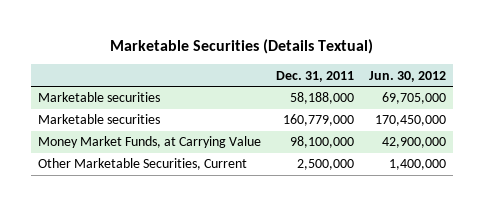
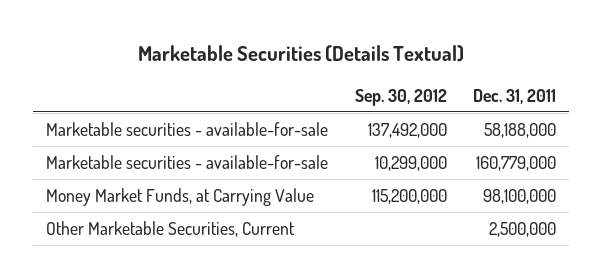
- | Dec. 31, 2011 | Jun. 30, 2012
+ | Sep. 30, 2012 | Dec. 31, 2011
- Marketable securities | 58,188,000 | 69,705,000
- Marketable securities | 160,779,000 | 170,450,000
+ Marketable securities - available-for-sale | 137,492,000 | 58,188,000
+ Marketable securities - available-for-sale | 10,299,000 | 160,779,000

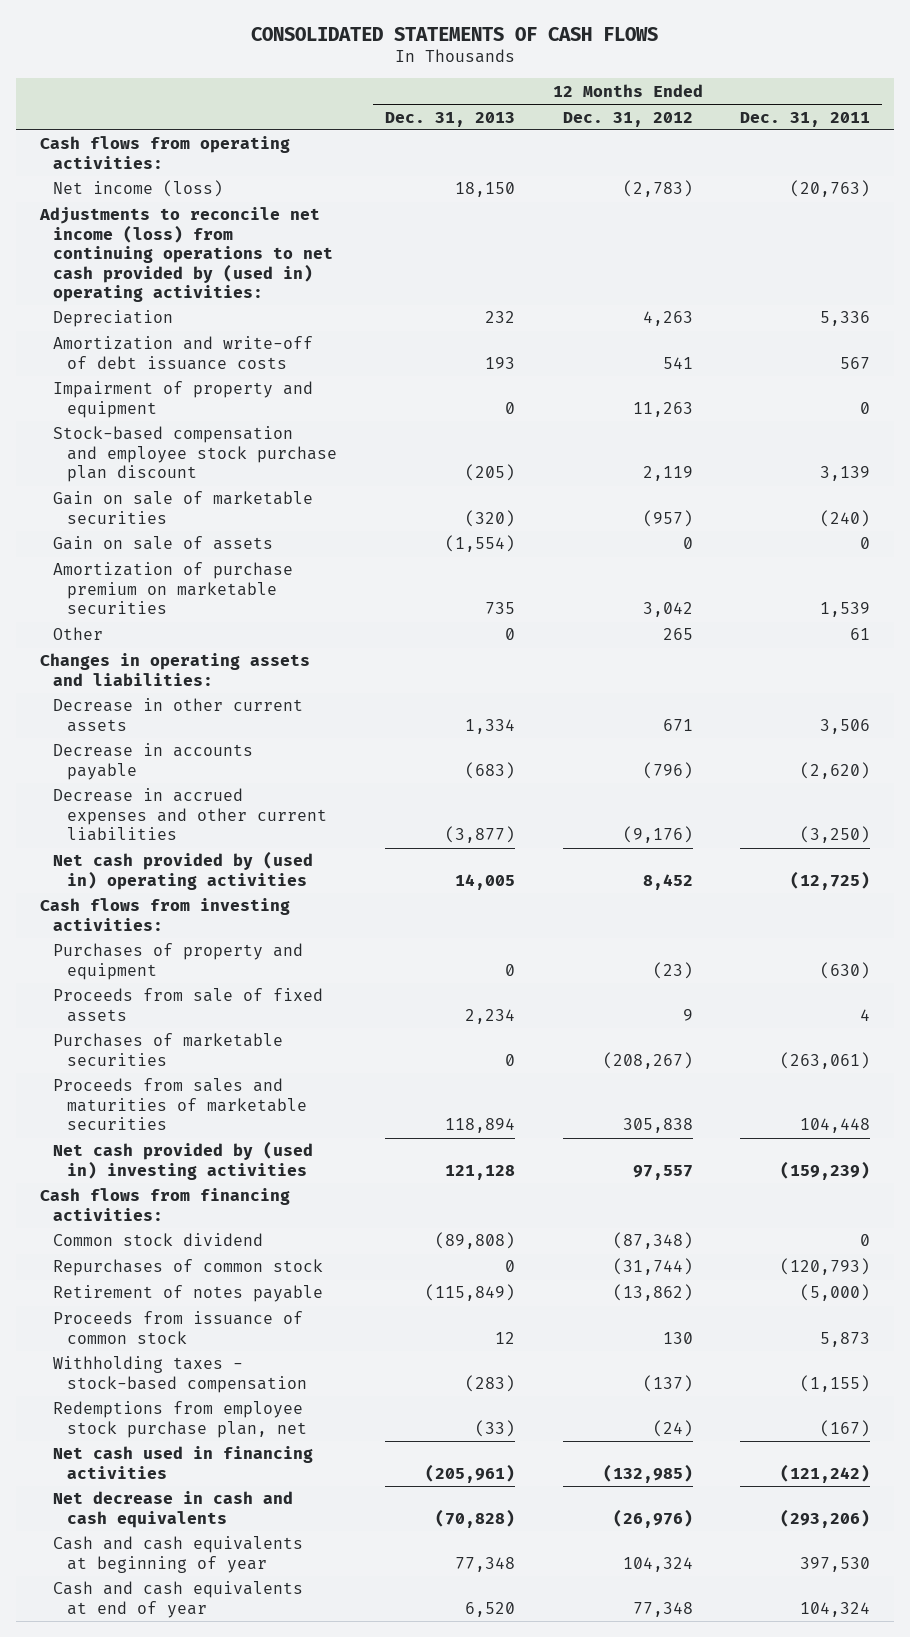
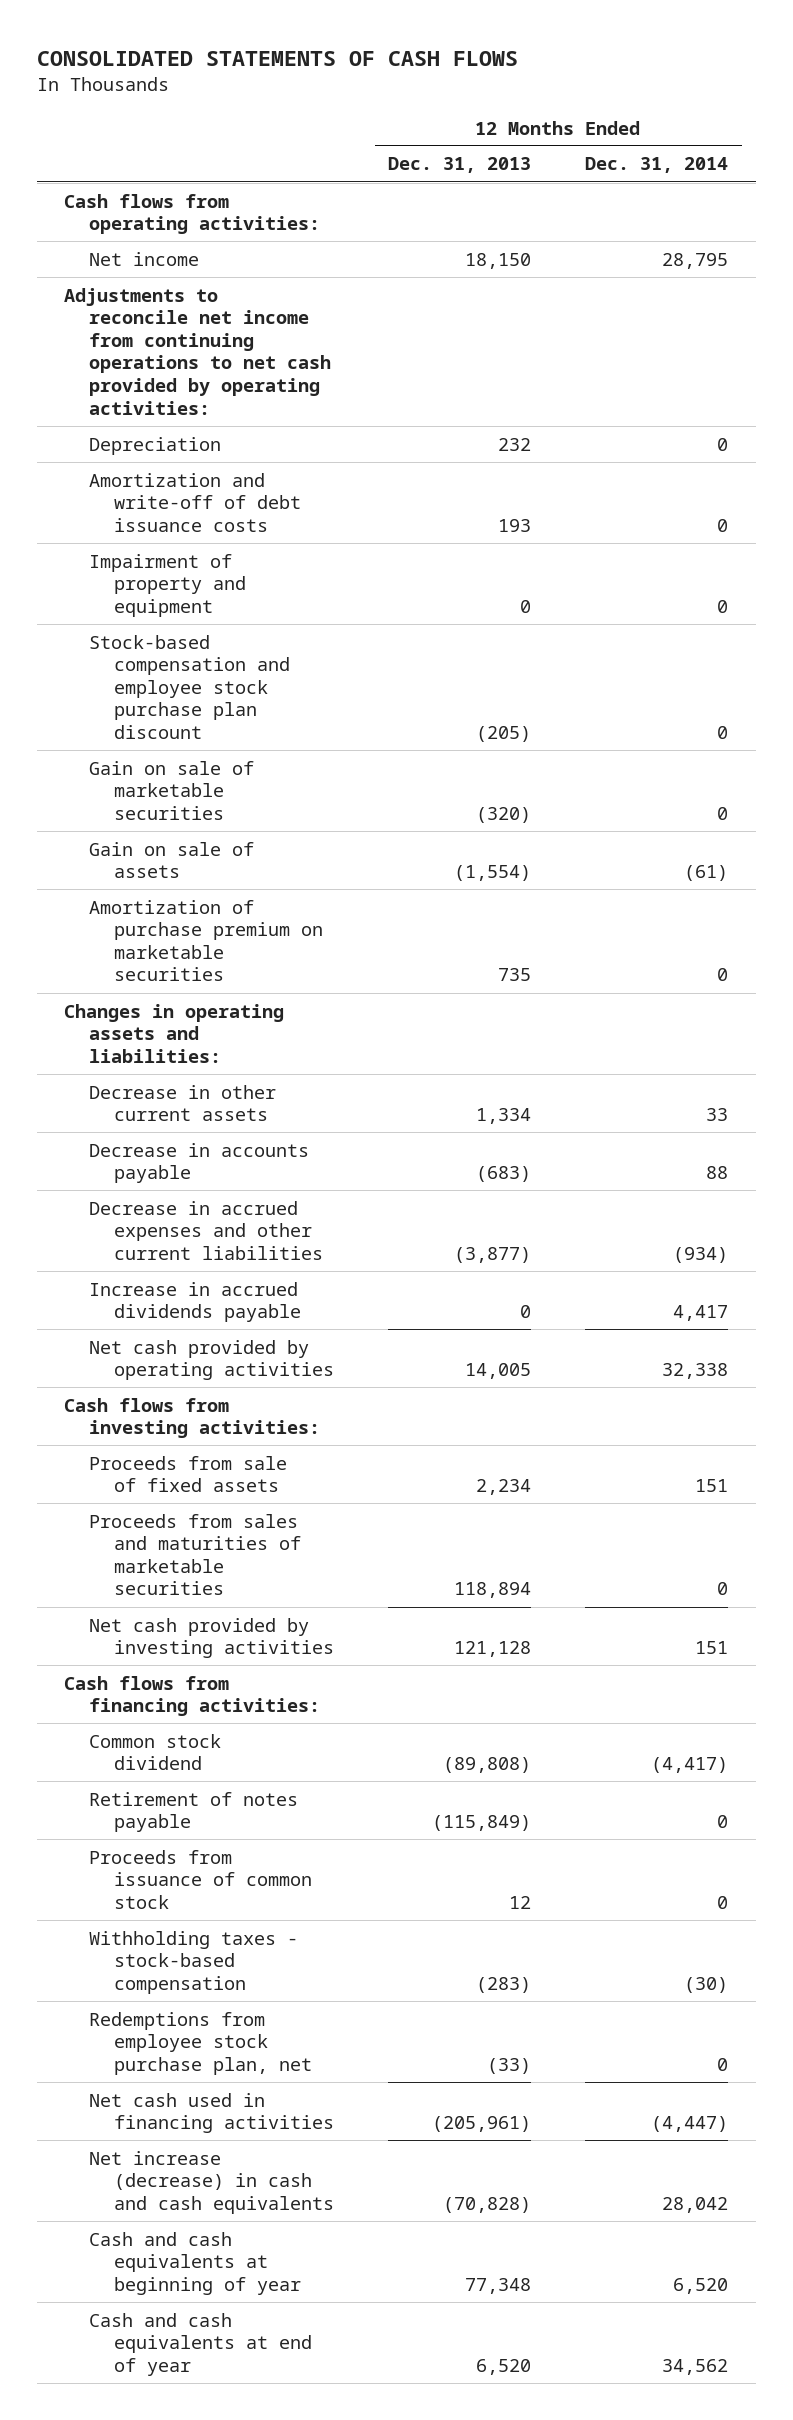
- | 12 Months Ended Dec. 31, 2013 | 12 Months Ended Dec. 31, 2012 | 12 Months Ended Dec. 31, 2011
+ | 12 Months Ended Dec. 31, 2013 | 12 Months Ended Dec. 31, 2014
- Net income (loss) | 18,150 | (2,783) | (20,763)
- Adjustments to reconcile net income (loss) from continuing operations to net cash provided by (used in) operating activities:
+ Net income | 18,150 | 28,795
+ Adjustments to reconcile net income from continuing operations to net cash provided by operating activities:
- Other | 0 | 265 | 61
- Net cash provided by (used in) operating activities | 14,005 | 8,452 | (12,725)
+ Increase in accrued dividends payable | 0 | 4,417
+ Net cash provided by operating activities | 14,005 | 32,338
- Purchases of property and equipment | 0 | (23) | (630)
- Purchases of marketable securities | 0 | (208,267) | (263,061)
- Net cash provided by (used in) investing activities | 121,128 | 97,557 | (159,239)
+ Net cash provided by investing activities | 121,128 | 151
- Repurchases of common stock | 0 | (31,744) | (120,793)
- Net decrease in cash and cash equivalents | (70,828) | (26,976) | (293,206)
+ Net increase (decrease) in cash and cash equivalents | (70,828) | 28,042

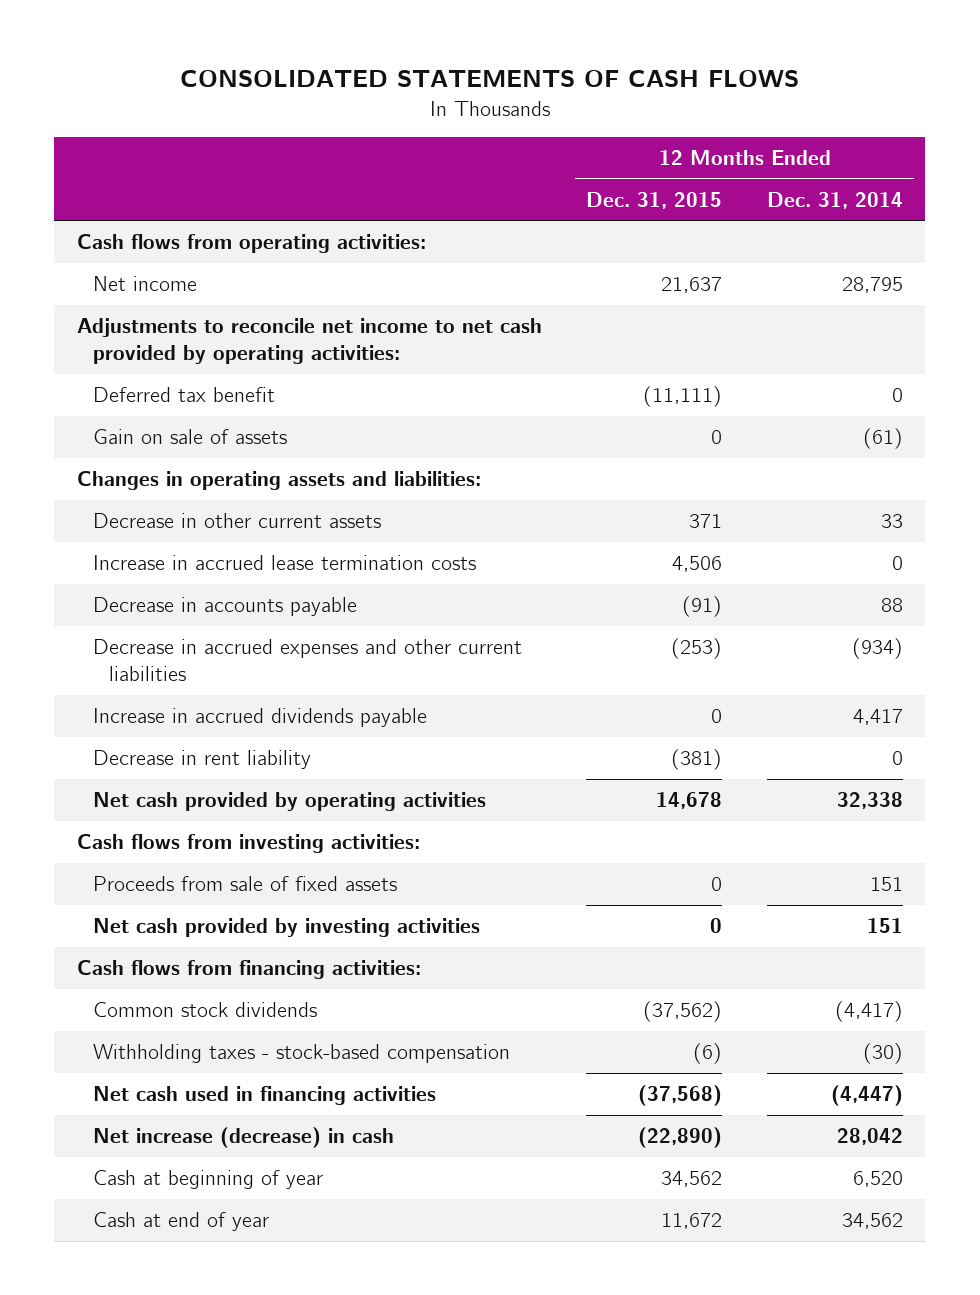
- | 12 Months Ended Dec. 31, 2013 | 12 Months Ended Dec. 31, 2014
+ | 12 Months Ended Dec. 31, 2015 | 12 Months Ended Dec. 31, 2014
- Adjustments to reconcile net income from continuing operations to net cash provided by operating activities:
- Depreciation | 232 | 0
- Amortization and write-off of debt issuance costs | 193 | 0
- Impairment of property and equipment | 0 | 0
- Stock-based compensation and employee stock purchase plan discount | (205) | 0
- Gain on sale of marketable securities | (320) | 0
+ Adjustments to reconcile net income to net cash provided by operating activities:
+ Deferred tax benefit | (11,111) | 0
- Amortization of purchase premium on marketable securities | 735 | 0
+ Increase in accrued lease termination costs | 4,506 | 0
+ Decrease in rent liability | (381) | 0
- Proceeds from sales and maturities of marketable securities | 118,894 | 0
- Common stock dividend | (89,808) | (4,417)
- Retirement of notes payable | (115,849) | 0
- Proceeds from issuance of common stock | 12 | 0
+ Common stock dividends | (37,562) | (4,417)
- Redemptions from employee stock purchase plan, net | (33) | 0
- Net increase (decrease) in cash and cash equivalents | (70,828) | 28,042
- Cash and cash equivalents at beginning of year | 77,348 | 6,520
- Cash and cash equivalents at end of year | 6,520 | 34,562
+ Net increase (decrease) in cash | (22,890) | 28,042
+ Cash at beginning of year | 34,562 | 6,520
+ Cash at end of year | 11,672 | 34,562

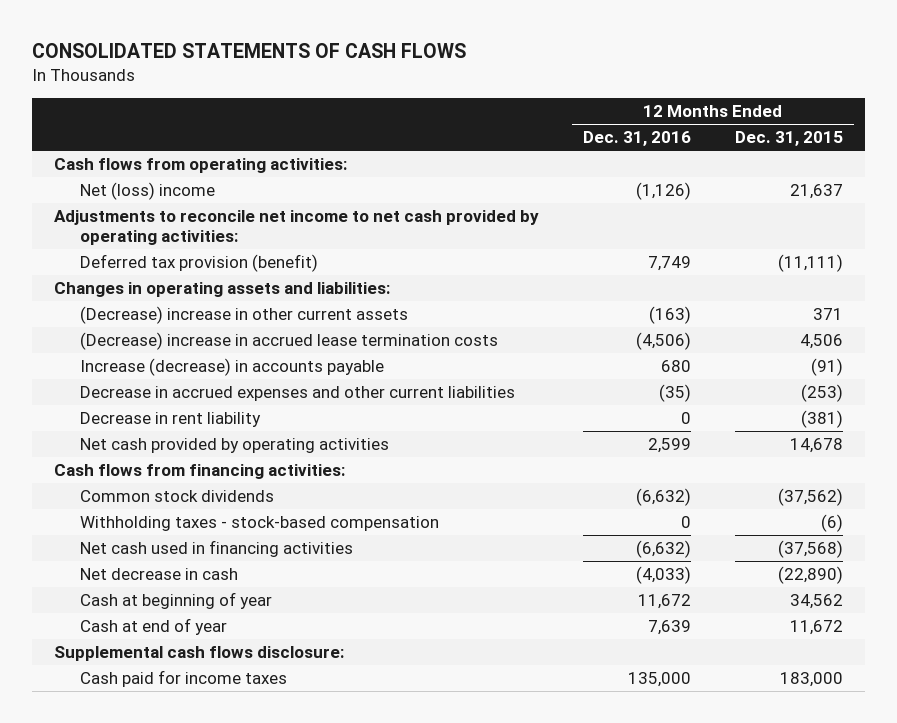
- | 12 Months Ended Dec. 31, 2015 | 12 Months Ended Dec. 31, 2014
+ | 12 Months Ended Dec. 31, 2016 | 12 Months Ended Dec. 31, 2015
- Net income | 21,637 | 28,795
+ Net (loss) income | (1,126) | 21,637
- Deferred tax benefit | (11,111) | 0
- Gain on sale of assets | 0 | (61)
+ Deferred tax provision (benefit) | 7,749 | (11,111)
- Decrease in other current assets | 371 | 33
- Increase in accrued lease termination costs | 4,506 | 0
- Decrease in accounts payable | (91) | 88
+ (Decrease) increase in other current assets | (163) | 371
+ (Decrease) increase in accrued lease termination costs | (4,506) | 4,506
+ Increase (decrease) in accounts payable | 680 | (91)
- Increase in accrued dividends payable | 0 | 4,417
- Cash flows from investing activities:
- Proceeds from sale of fixed assets | 0 | 151
- Net cash provided by investing activities | 0 | 151
- Net increase (decrease) in cash | (22,890) | 28,042
+ Net decrease in cash | (4,033) | (22,890)
+ Supplemental cash flows disclosure:
+ Cash paid for income taxes | 135,000 | 183,000

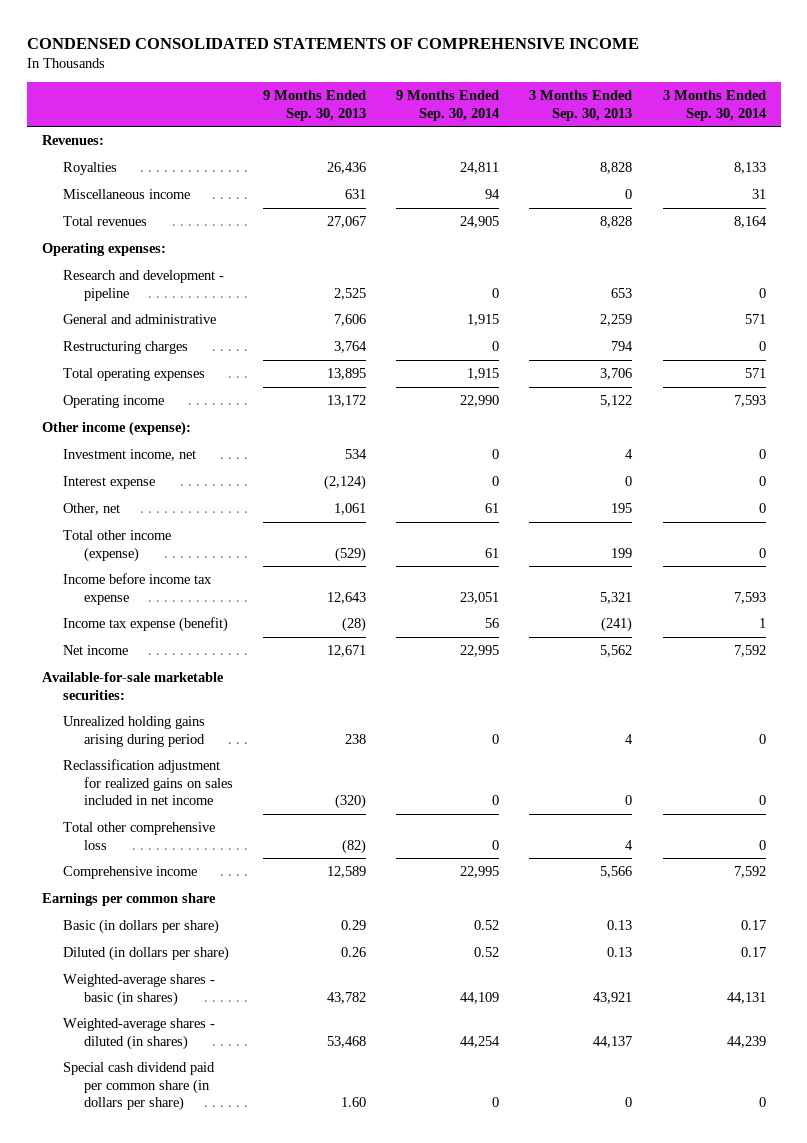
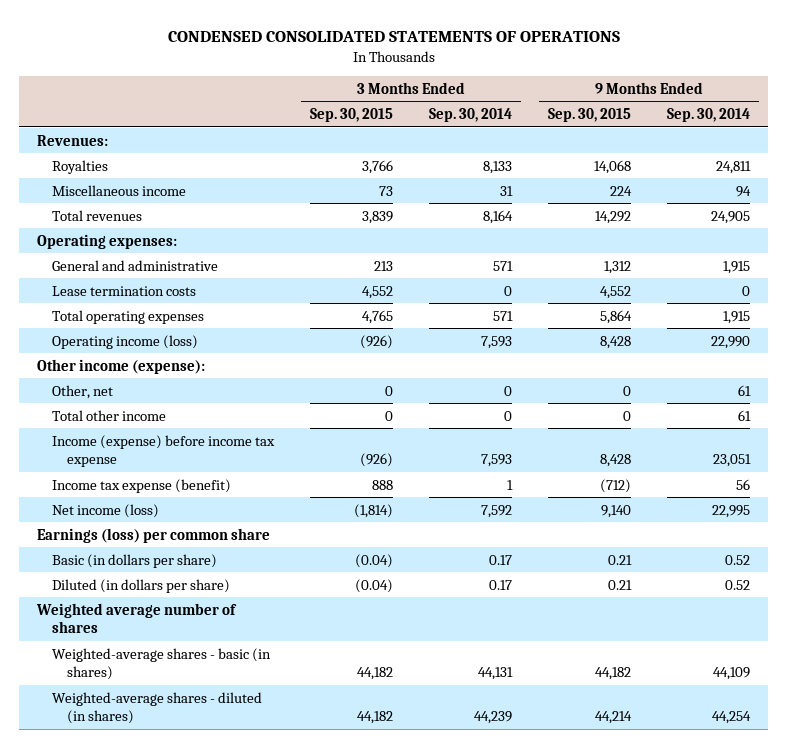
- CONDENSED CONSOLIDATED STATEMENTS OF COMPREHENSIVE INCOME
+ CONDENSED CONSOLIDATED STATEMENTS OF OPERATIONS
- | 9 Months Ended Sep. 30, 2013 | 9 Months Ended Sep. 30, 2014 | 3 Months Ended Sep. 30, 2013 | 3 Months Ended Sep. 30, 2014
+ | 3 Months Ended Sep. 30, 2015 | 3 Months Ended Sep. 30, 2014 | 9 Months Ended Sep. 30, 2015 | 9 Months Ended Sep. 30, 2014
- Research and development - pipeline | 2,525 | 0 | 653 | 0
- Restructuring charges | 3,764 | 0 | 794 | 0
+ Lease termination costs | 4,552 | 0 | 4,552 | 0
- Operating income | 13,172 | 22,990 | 5,122 | 7,593
+ Operating income (loss) | (926) | 7,593 | 8,428 | 22,990
- Investment income, net | 534 | 0 | 4 | 0
- Interest expense | (2,124) | 0 | 0 | 0
- Total other income (expense) | (529) | 61 | 199 | 0
- Income before income tax expense | 12,643 | 23,051 | 5,321 | 7,593
+ Total other income | 0 | 0 | 0 | 61
+ Income (expense) before income tax expense | (926) | 7,593 | 8,428 | 23,051
- Net income | 12,671 | 22,995 | 5,562 | 7,592
- Available-for-sale marketable securities:
- Unrealized holding gains arising during period | 238 | 0 | 4 | 0
- Reclassification adjustment for realized gains on sales included in net income | (320) | 0 | 0 | 0
- Total other comprehensive loss | (82) | 0 | 4 | 0
- Comprehensive income | 12,589 | 22,995 | 5,566 | 7,592
- Earnings per common share
+ Net income (loss) | (1,814) | 7,592 | 9,140 | 22,995
+ Earnings (loss) per common share
+ Weighted average number of shares
- Special cash dividend paid per common share (in dollars per share) | 1.60 | 0 | 0 | 0

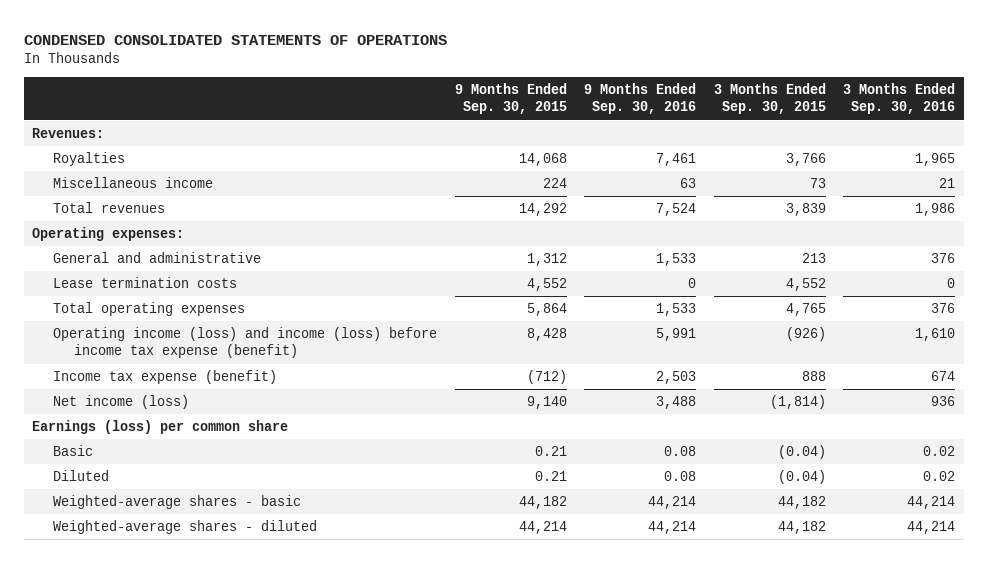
- | 3 Months Ended Sep. 30, 2015 | 3 Months Ended Sep. 30, 2014 | 9 Months Ended Sep. 30, 2015 | 9 Months Ended Sep. 30, 2014
+ | 9 Months Ended Sep. 30, 2015 | 9 Months Ended Sep. 30, 2016 | 3 Months Ended Sep. 30, 2015 | 3 Months Ended Sep. 30, 2016
- Operating income (loss) | (926) | 7,593 | 8,428 | 22,990
- Other income (expense):
- Other, net | 0 | 0 | 0 | 61
- Total other income | 0 | 0 | 0 | 61
- Income (expense) before income tax expense | (926) | 7,593 | 8,428 | 23,051
+ Operating income (loss) and income (loss) before income tax expense (benefit) | 8,428 | 5,991 | (926) | 1,610
- Basic (in dollars per share) | (0.04) | 0.17 | 0.21 | 0.52
- Diluted (in dollars per share) | (0.04) | 0.17 | 0.21 | 0.52
- Weighted average number of shares
- Weighted-average shares - basic (in shares) | 44,182 | 44,131 | 44,182 | 44,109
- Weighted-average shares - diluted (in shares) | 44,182 | 44,239 | 44,214 | 44,254
+ Basic | 0.21 | 0.08 | (0.04) | 0.02
+ Diluted | 0.21 | 0.08 | (0.04) | 0.02
+ Weighted-average shares - basic | 44,182 | 44,214 | 44,182 | 44,214
+ Weighted-average shares - diluted | 44,214 | 44,214 | 44,182 | 44,214

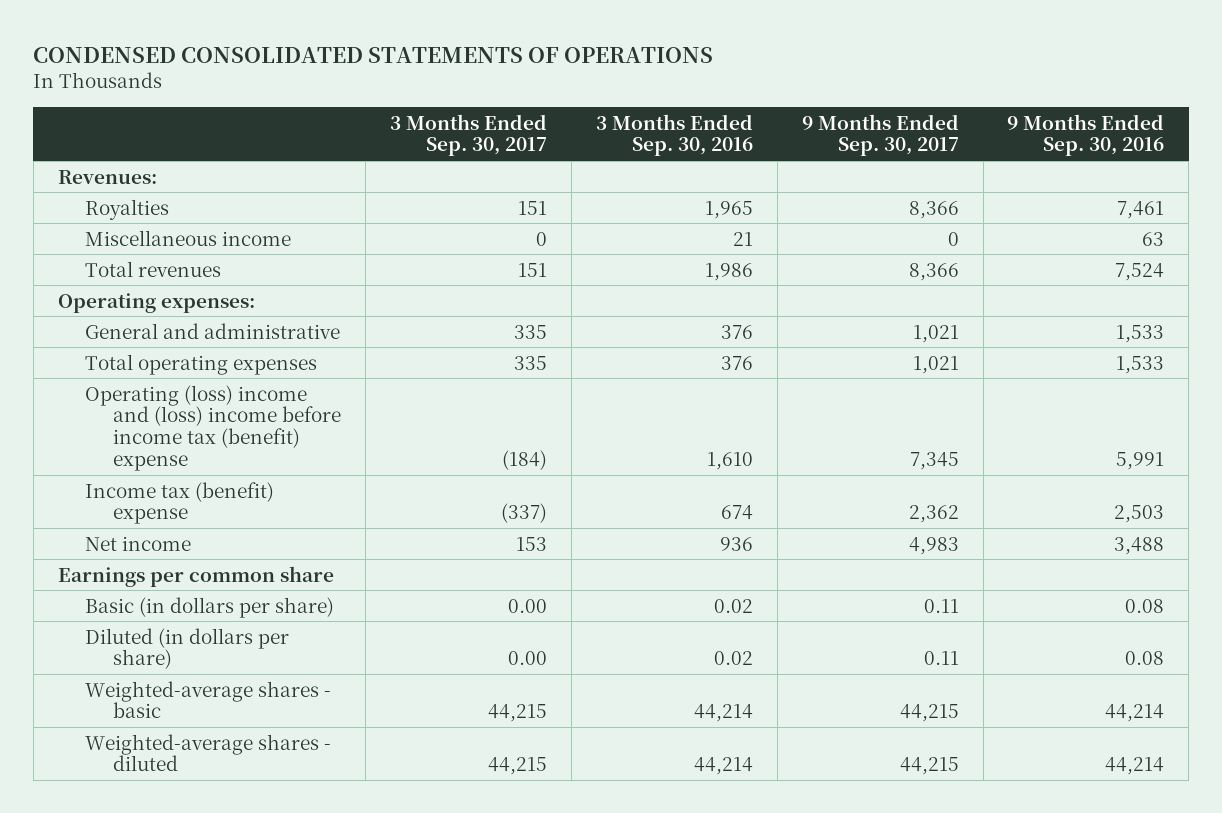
- | 9 Months Ended Sep. 30, 2015 | 9 Months Ended Sep. 30, 2016 | 3 Months Ended Sep. 30, 2015 | 3 Months Ended Sep. 30, 2016
+ | 3 Months Ended Sep. 30, 2017 | 3 Months Ended Sep. 30, 2016 | 9 Months Ended Sep. 30, 2017 | 9 Months Ended Sep. 30, 2016
- Lease termination costs | 4,552 | 0 | 4,552 | 0
- Operating income (loss) and income (loss) before income tax expense (benefit) | 8,428 | 5,991 | (926) | 1,610
- Income tax expense (benefit) | (712) | 2,503 | 888 | 674
- Net income (loss) | 9,140 | 3,488 | (1,814) | 936
- Earnings (loss) per common share
- Basic | 0.21 | 0.08 | (0.04) | 0.02
- Diluted | 0.21 | 0.08 | (0.04) | 0.02
+ Operating (loss) income and (loss) income before income tax (benefit) expense | (184) | 1,610 | 7,345 | 5,991
+ Income tax (benefit) expense | (337) | 674 | 2,362 | 2,503
+ Net income | 153 | 936 | 4,983 | 3,488
+ Earnings per common share
+ Basic (in dollars per share) | 0.00 | 0.02 | 0.11 | 0.08
+ Diluted (in dollars per share) | 0.00 | 0.02 | 0.11 | 0.08

